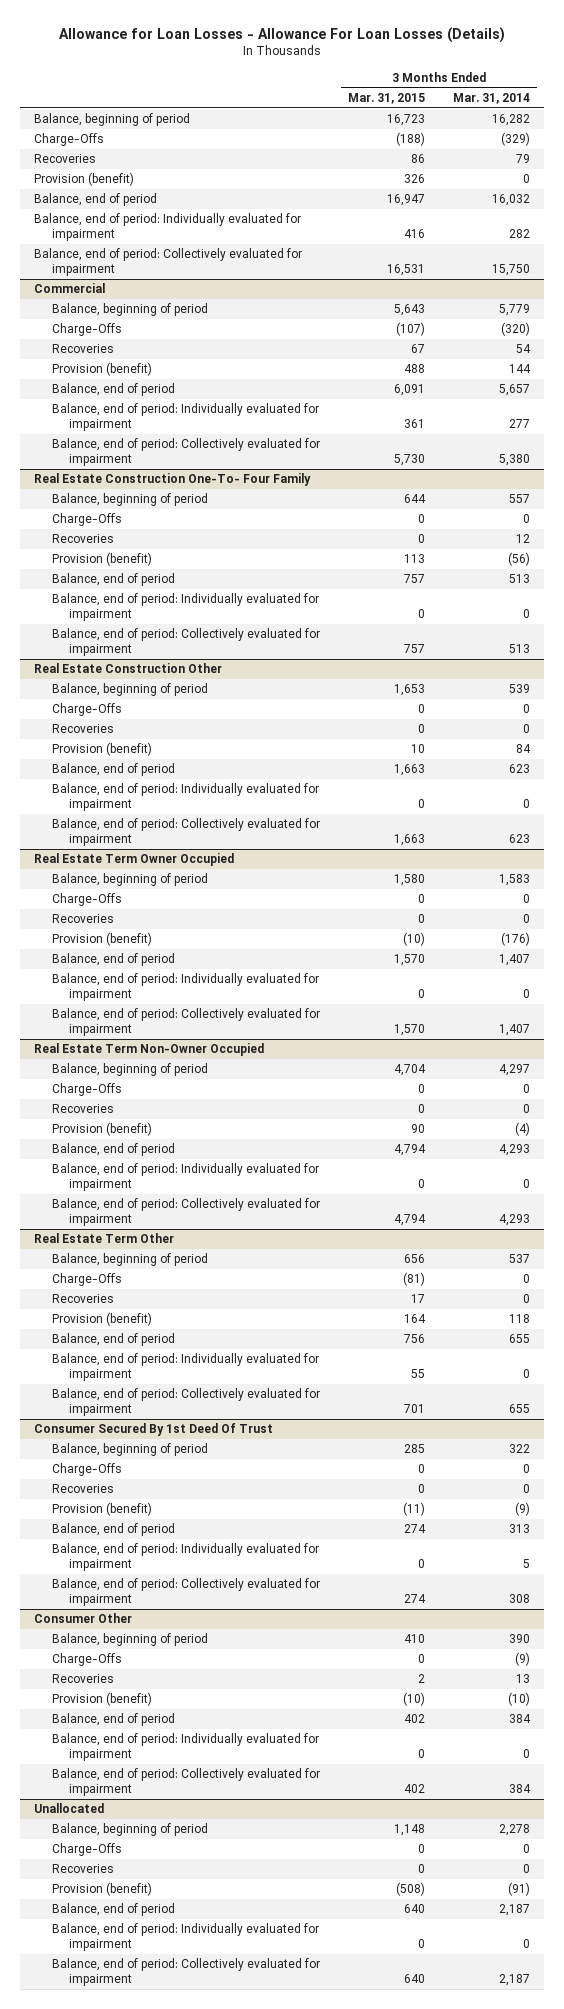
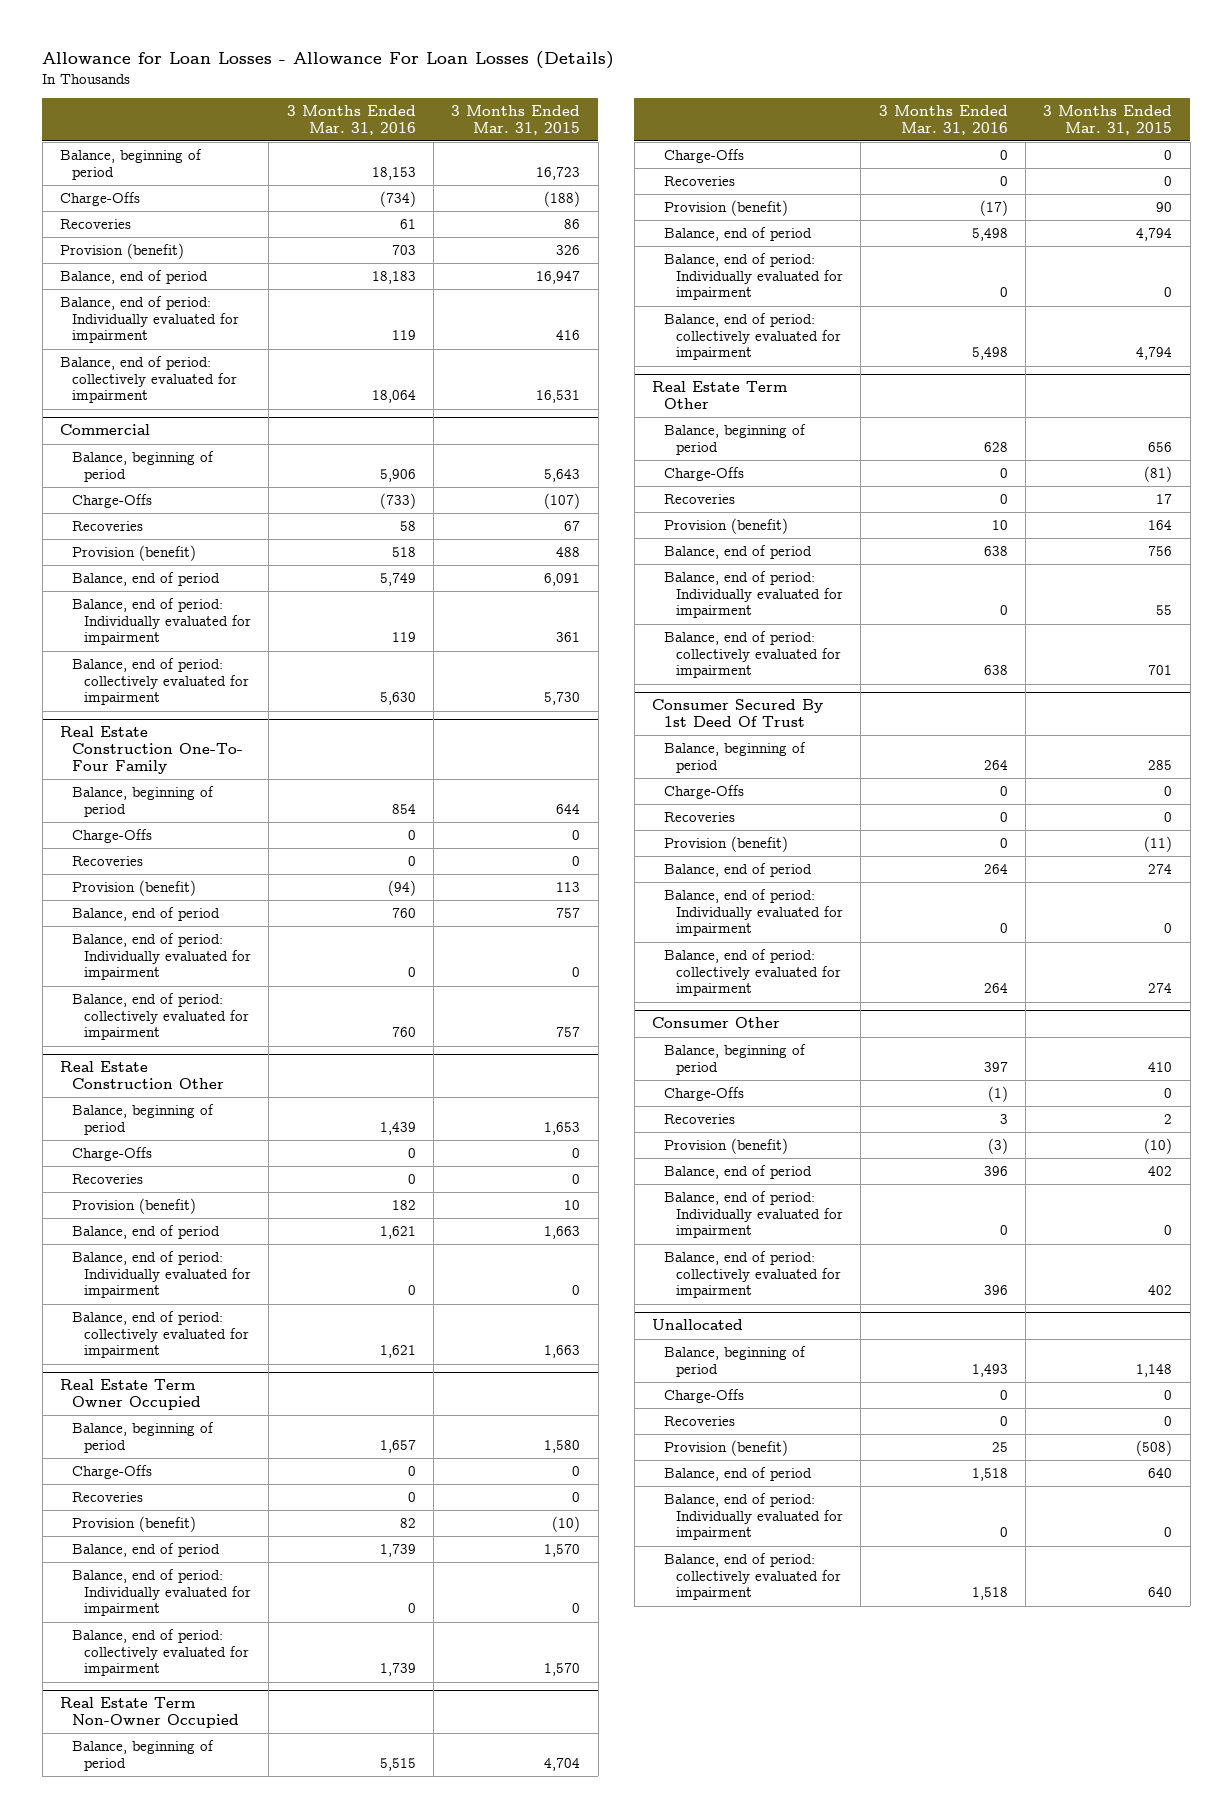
- | 3 Months Ended Mar. 31, 2015 | 3 Months Ended Mar. 31, 2014
+ | 3 Months Ended Mar. 31, 2016 | 3 Months Ended Mar. 31, 2015
- Balance, end of period: Collectively evaluated for impairment | 16,531 | 15,750
+ Balance, end of period: collectively evaluated for impairment | 18,064 | 16,531
@ Commercial
- Balance, end of period: Collectively evaluated for impairment | 5,730 | 5,380
+ Balance, end of period: collectively evaluated for impairment | 5,630 | 5,730
@ Real Estate Construction One-To- Four Family
- Balance, end of period: Collectively evaluated for impairment | 757 | 513
+ Balance, end of period: collectively evaluated for impairment | 760 | 757
@ Real Estate Construction Other
- Balance, end of period: Collectively evaluated for impairment | 1,663 | 623
+ Balance, end of period: collectively evaluated for impairment | 1,621 | 1,663
@ Real Estate Term Owner Occupied
- Balance, end of period: Collectively evaluated for impairment | 1,570 | 1,407
+ Balance, end of period: collectively evaluated for impairment | 1,739 | 1,570
@ Real Estate Term Non-Owner Occupied
- Balance, end of period: Collectively evaluated for impairment | 4,794 | 4,293
+ Balance, end of period: collectively evaluated for impairment | 5,498 | 4,794
@ Real Estate Term Other
- Balance, end of period: Collectively evaluated for impairment | 701 | 655
+ Balance, end of period: collectively evaluated for impairment | 638 | 701
@ Consumer Secured By 1st Deed Of Trust
- Balance, end of period: Collectively evaluated for impairment | 274 | 308
+ Balance, end of period: collectively evaluated for impairment | 264 | 274
@ Consumer Other
- Balance, end of period: Collectively evaluated for impairment | 402 | 384
+ Balance, end of period: collectively evaluated for impairment | 396 | 402
@ Unallocated
- Balance, end of period: Collectively evaluated for impairment | 640 | 2,187
+ Balance, end of period: collectively evaluated for impairment | 1,518 | 640

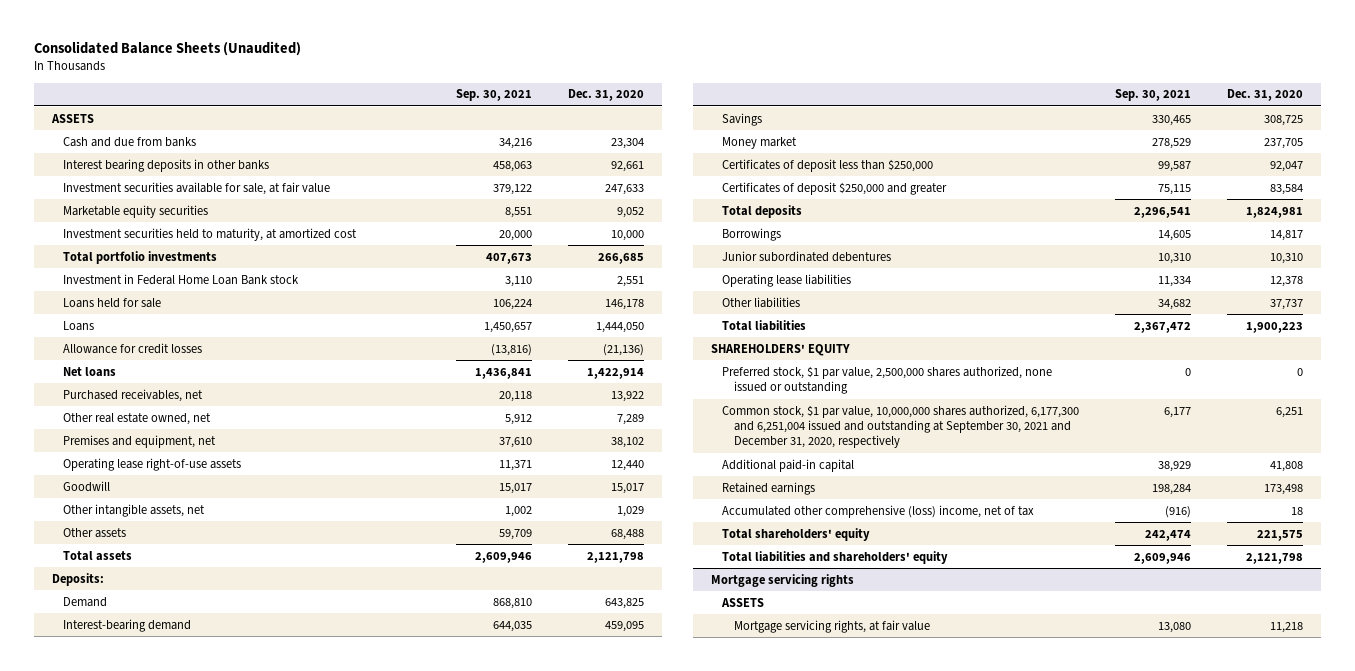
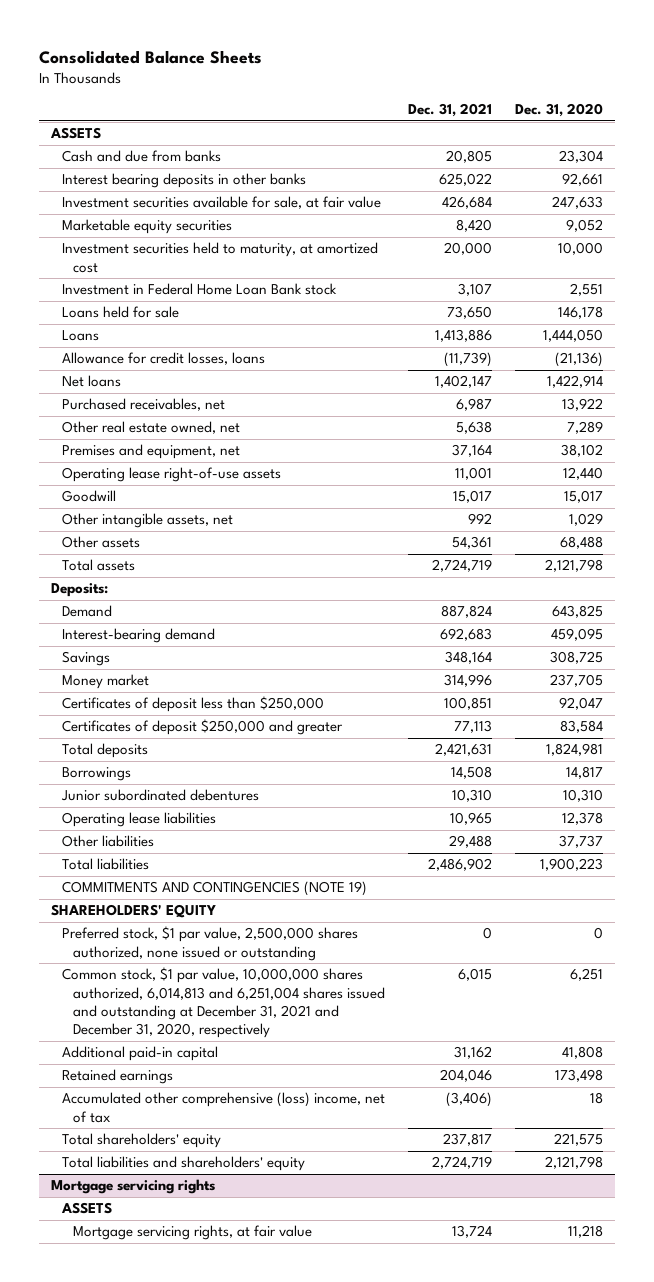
- Consolidated Balance Sheets (Unaudited)
+ Consolidated Balance Sheets
- | Sep. 30, 2021 | Dec. 31, 2020
+ | Dec. 31, 2021 | Dec. 31, 2020
- Total portfolio investments | 407,673 | 266,685
- Allowance for credit losses | (13,816) | (21,136)
+ Allowance for credit losses, loans | (11,739) | (21,136)
+ COMMITMENTS AND CONTINGENCIES (NOTE 19)
- Common stock, $1 par value, 10,000,000 shares authorized, 6,177,300 and 6,251,004 issued and outstanding at September 30, 2021 and December 31, 2020, respectively | 6,177 | 6,251
+ Common stock, $1 par value, 10,000,000 shares authorized, 6,014,813 and 6,251,004 shares issued and outstanding at December 31, 2021 and December 31, 2020, respectively | 6,015 | 6,251

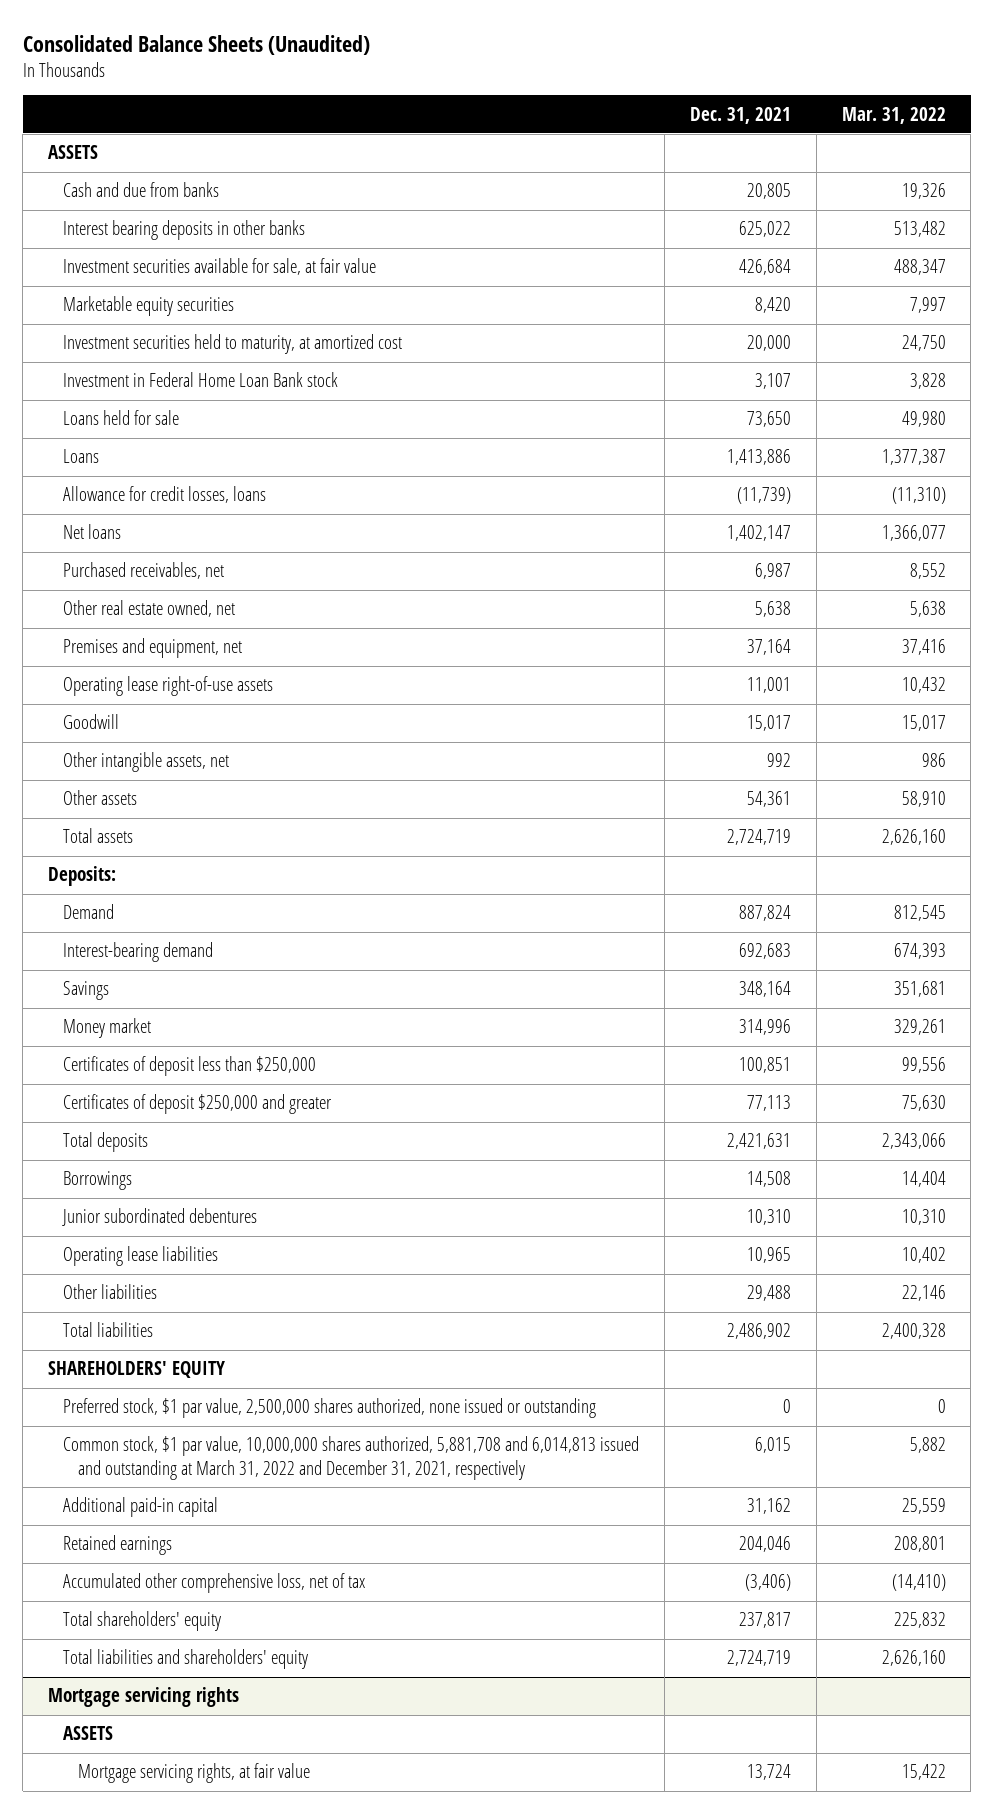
- Consolidated Balance Sheets
+ Consolidated Balance Sheets (Unaudited)
- | Dec. 31, 2021 | Dec. 31, 2020
+ | Dec. 31, 2021 | Mar. 31, 2022
- COMMITMENTS AND CONTINGENCIES (NOTE 19)
- Common stock, $1 par value, 10,000,000 shares authorized, 6,014,813 and 6,251,004 shares issued and outstanding at December 31, 2021 and December 31, 2020, respectively | 6,015 | 6,251
+ Common stock, $1 par value, 10,000,000 shares authorized, 5,881,708 and 6,014,813 issued and outstanding at March 31, 2022 and December 31, 2021, respectively | 6,015 | 5,882
- Accumulated other comprehensive (loss) income, net of tax | (3,406) | 18
+ Accumulated other comprehensive loss, net of tax | (3,406) | (14,410)

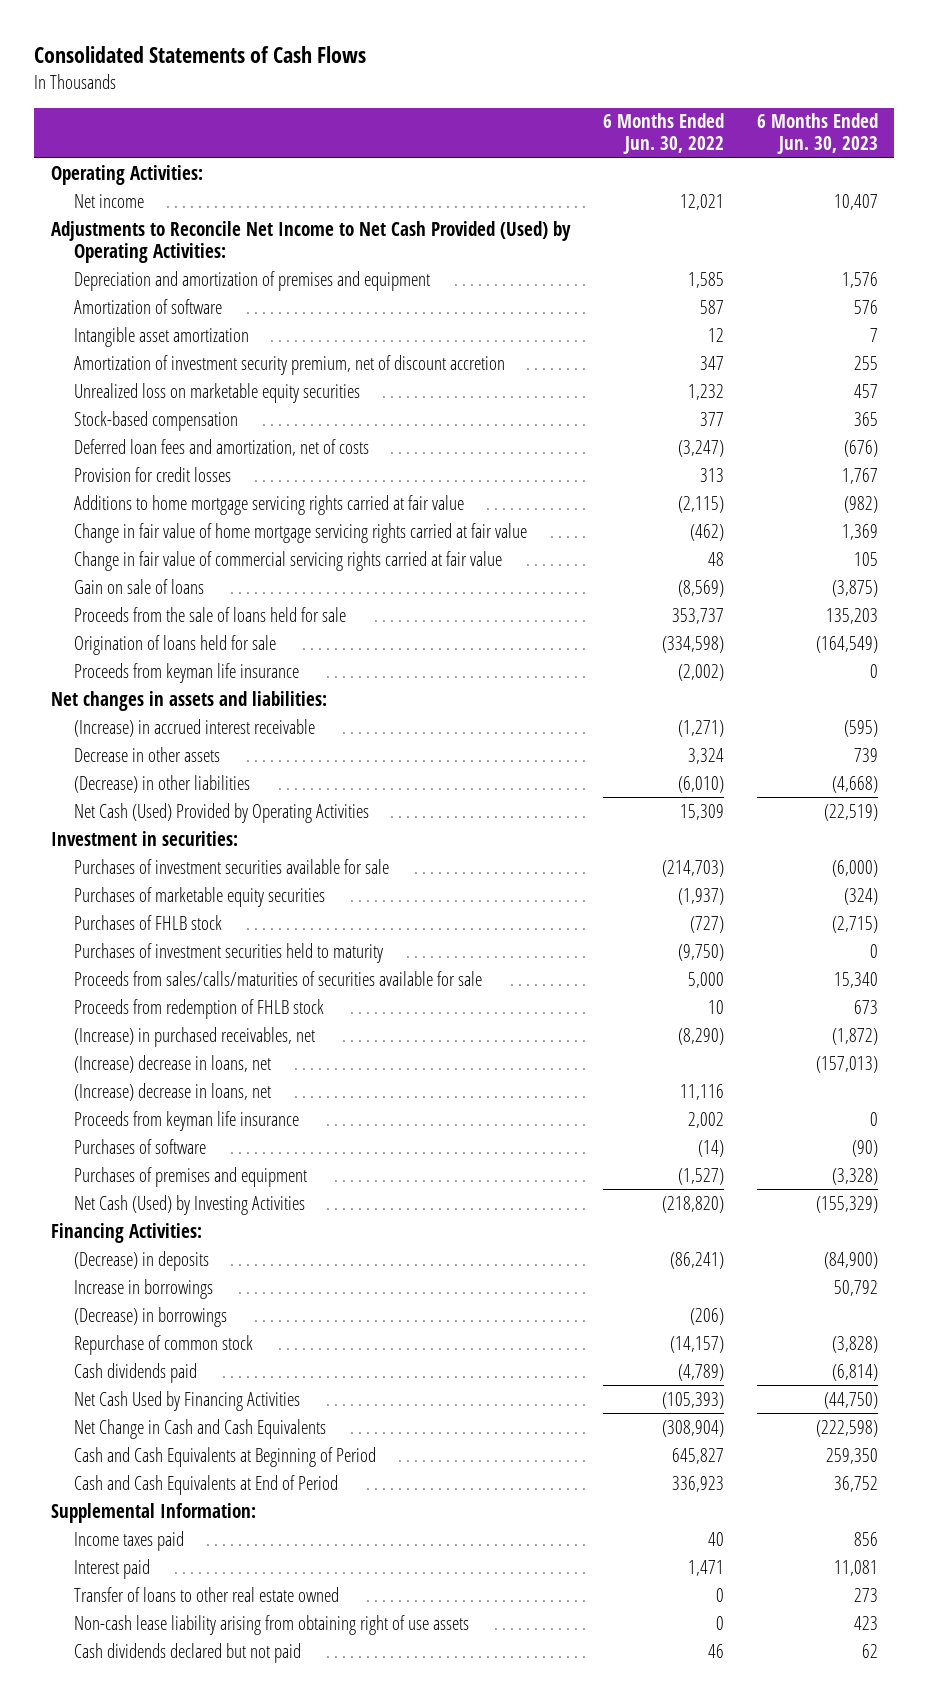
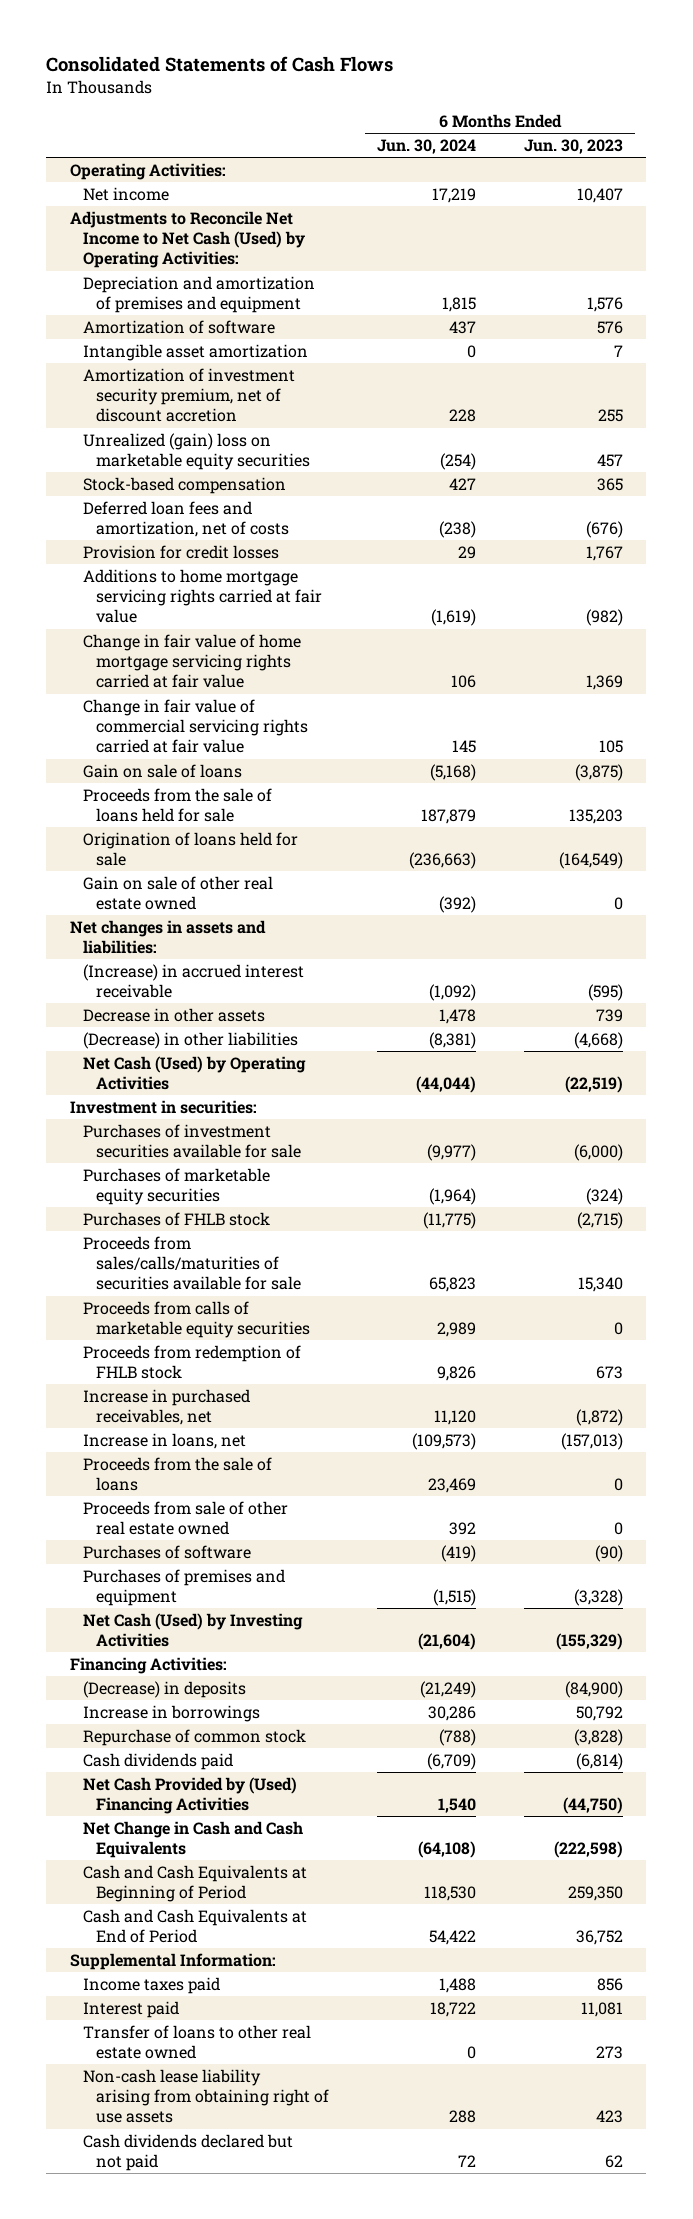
- | 6 Months Ended Jun. 30, 2022 | 6 Months Ended Jun. 30, 2023
+ | 6 Months Ended Jun. 30, 2024 | 6 Months Ended Jun. 30, 2023
- Adjustments to Reconcile Net Income to Net Cash Provided (Used) by Operating Activities:
+ Adjustments to Reconcile Net Income to Net Cash (Used) by Operating Activities:
- Unrealized loss on marketable equity securities | 1,232 | 457
+ Unrealized (gain) loss on marketable equity securities | (254) | 457
- Proceeds from keyman life insurance | (2,002) | 0
+ Gain on sale of other real estate owned | (392) | 0
- Net Cash (Used) Provided by Operating Activities | 15,309 | (22,519)
+ Net Cash (Used) by Operating Activities | (44,044) | (22,519)
- Purchases of investment securities held to maturity | (9,750) | 0
+ Proceeds from calls of marketable equity securities | 2,989 | 0
- (Increase) in purchased receivables, net | (8,290) | (1,872)
- (Increase) decrease in loans, net | | (157,013)
- (Increase) decrease in loans, net | 11,116 |
- Proceeds from keyman life insurance | 2,002 | 0
+ Increase in purchased receivables, net | 11,120 | (1,872)
+ Increase in loans, net | (109,573) | (157,013)
+ Proceeds from the sale of loans | 23,469 | 0
+ Proceeds from sale of other real estate owned | 392 | 0
- (Decrease) in borrowings | (206) |
- Net Cash Used by Financing Activities | (105,393) | (44,750)
+ Net Cash Provided by (Used) Financing Activities | 1,540 | (44,750)

